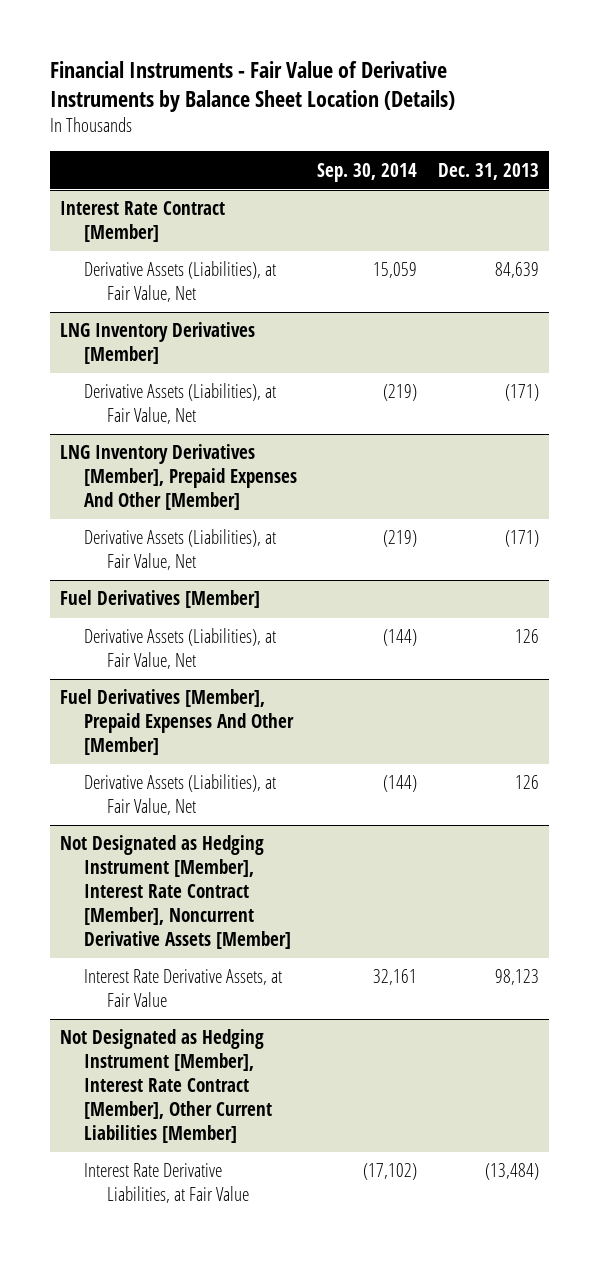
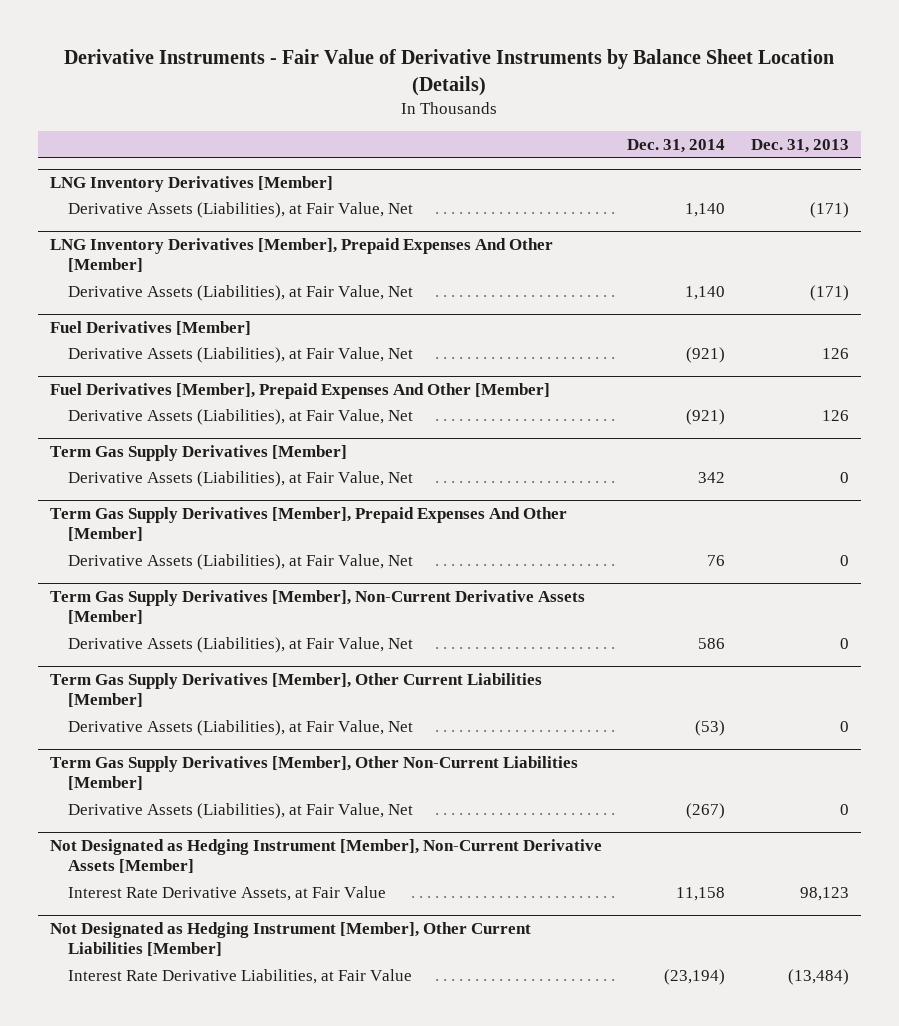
- Financial Instruments - Fair Value of Derivative Instruments by Balance Sheet Location (Details)
+ Derivative Instruments - Fair Value of Derivative Instruments by Balance Sheet Location (Details)
- | Sep. 30, 2014 | Dec. 31, 2013
+ | Dec. 31, 2014 | Dec. 31, 2013
- Interest Rate Contract [Member]
- Derivative Assets (Liabilities), at Fair Value, Net | 15,059 | 84,639
- Not Designated as Hedging Instrument [Member], Interest Rate Contract [Member], Noncurrent Derivative Assets [Member]
+ Term Gas Supply Derivatives [Member]
+ Derivative Assets (Liabilities), at Fair Value, Net | 342 | 0
+ Term Gas Supply Derivatives [Member], Prepaid Expenses And Other [Member]
+ Derivative Assets (Liabilities), at Fair Value, Net | 76 | 0
+ Term Gas Supply Derivatives [Member], Non-Current Derivative Assets [Member]
+ Derivative Assets (Liabilities), at Fair Value, Net | 586 | 0
+ Term Gas Supply Derivatives [Member], Other Current Liabilities [Member]
+ Derivative Assets (Liabilities), at Fair Value, Net | (53) | 0
+ Term Gas Supply Derivatives [Member], Other Non-Current Liabilities [Member]
+ Derivative Assets (Liabilities), at Fair Value, Net | (267) | 0
+ Not Designated as Hedging Instrument [Member], Non-Current Derivative Assets [Member]
- Not Designated as Hedging Instrument [Member], Interest Rate Contract [Member], Other Current Liabilities [Member]
+ Not Designated as Hedging Instrument [Member], Other Current Liabilities [Member]

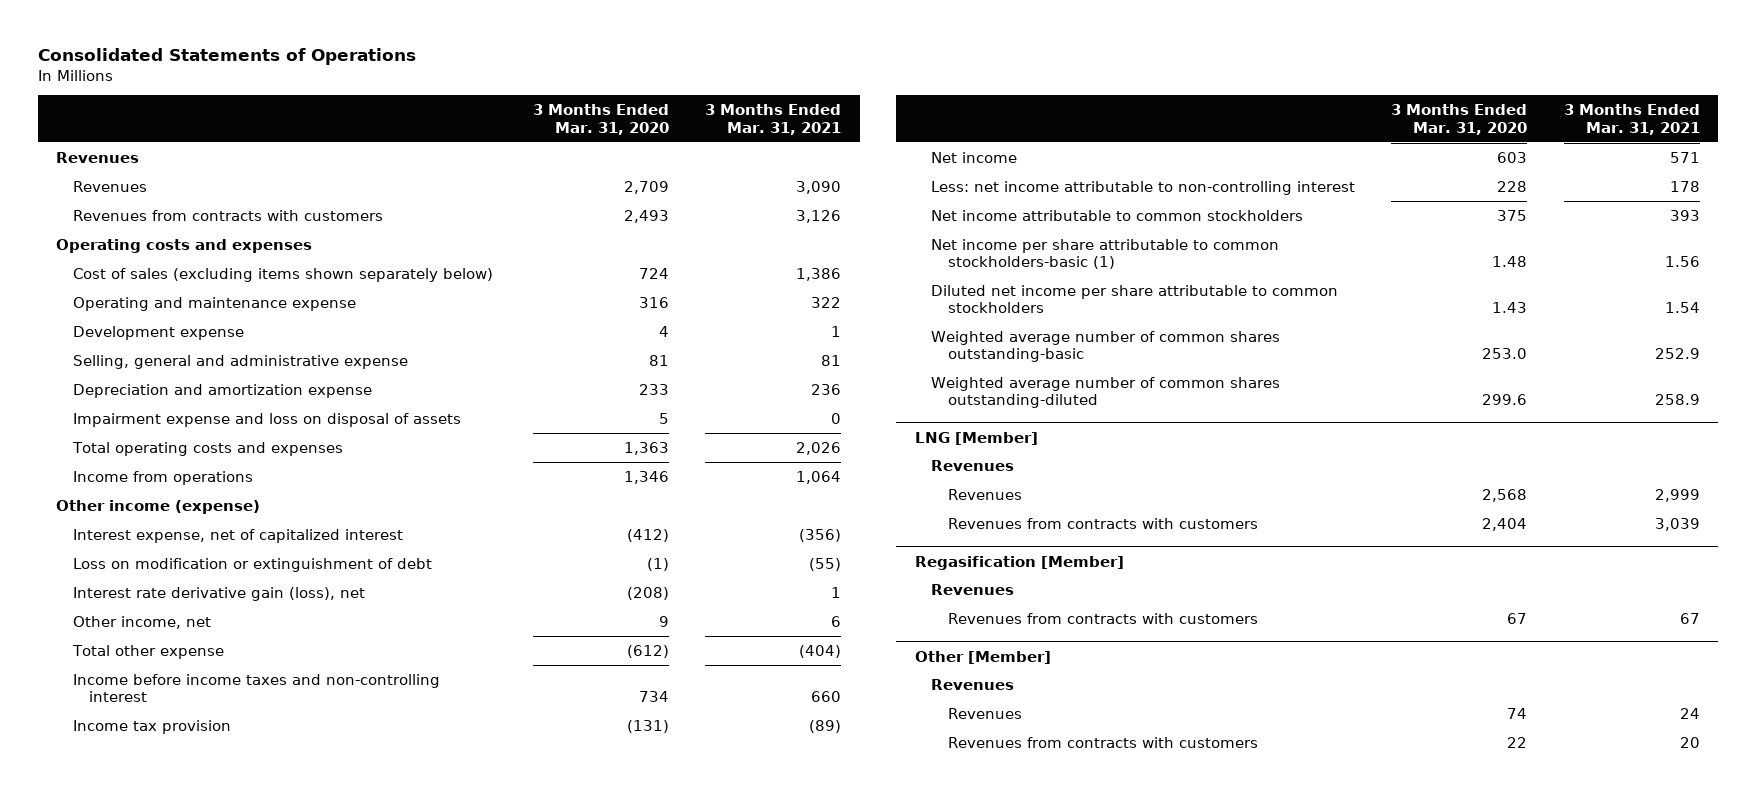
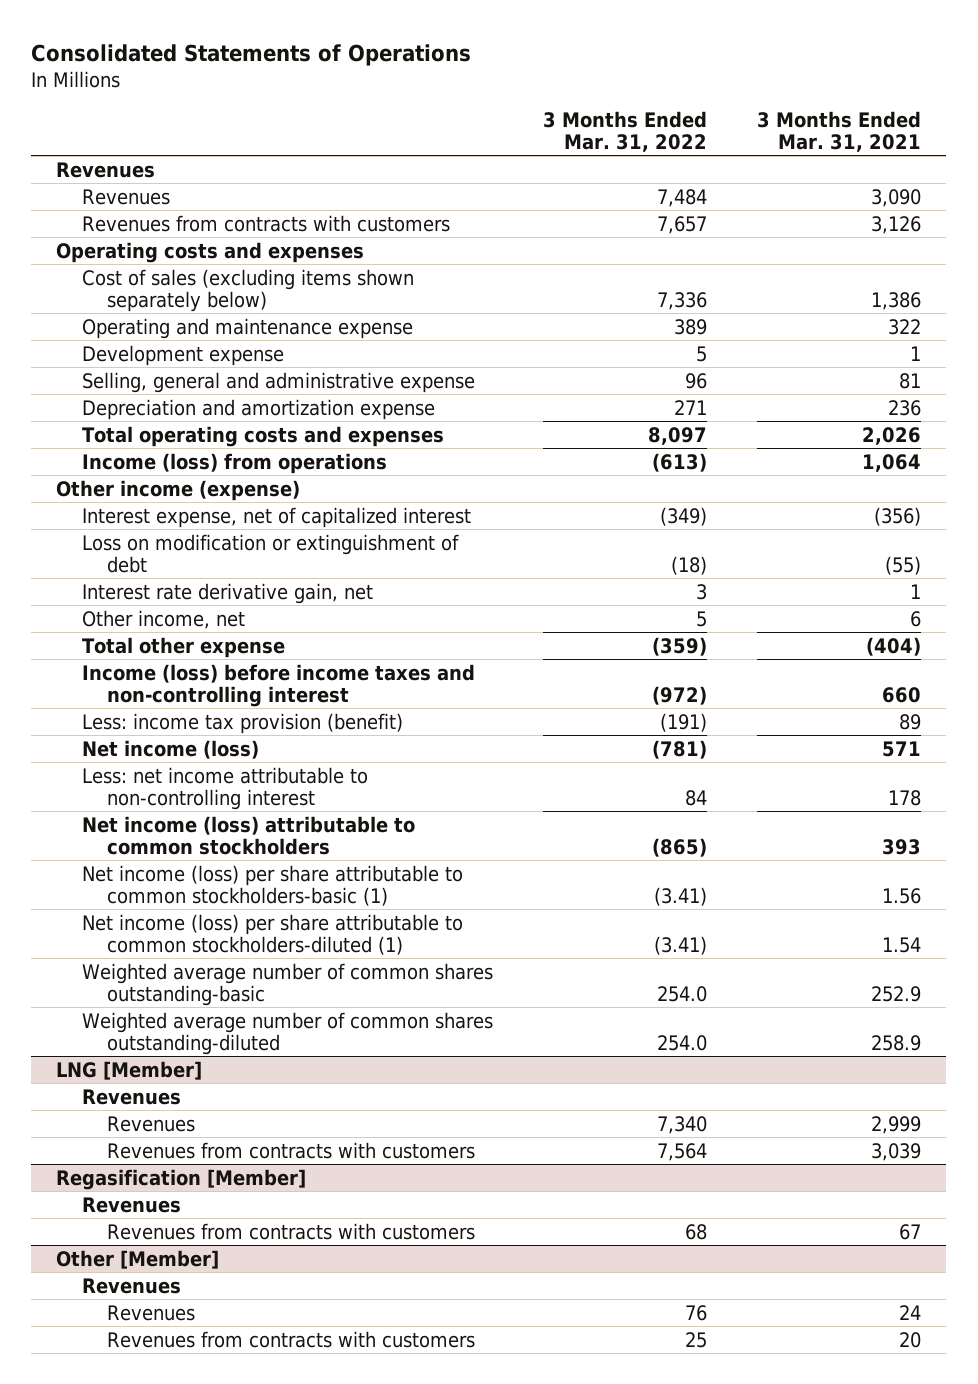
- | 3 Months Ended Mar. 31, 2020 | 3 Months Ended Mar. 31, 2021
+ | 3 Months Ended Mar. 31, 2022 | 3 Months Ended Mar. 31, 2021
- Impairment expense and loss on disposal of assets | 5 | 0
- Income from operations | 1,346 | 1,064
+ Income (loss) from operations | (613) | 1,064
- Interest rate derivative gain (loss), net | (208) | 1
+ Interest rate derivative gain, net | 3 | 1
- Income before income taxes and non-controlling interest | 734 | 660
- Income tax provision | (131) | (89)
- Net income | 603 | 571
+ Income (loss) before income taxes and non-controlling interest | (972) | 660
+ Less: income tax provision (benefit) | (191) | 89
+ Net income (loss) | (781) | 571
- Net income attributable to common stockholders | 375 | 393
- Net income per share attributable to common stockholders-basic (1) | 1.48 | 1.56
- Diluted net income per share attributable to common stockholders | 1.43 | 1.54
+ Net income (loss) attributable to common stockholders | (865) | 393
+ Net income (loss) per share attributable to common stockholders-basic (1) | (3.41) | 1.56
+ Net income (loss) per share attributable to common stockholders-diluted (1) | (3.41) | 1.54

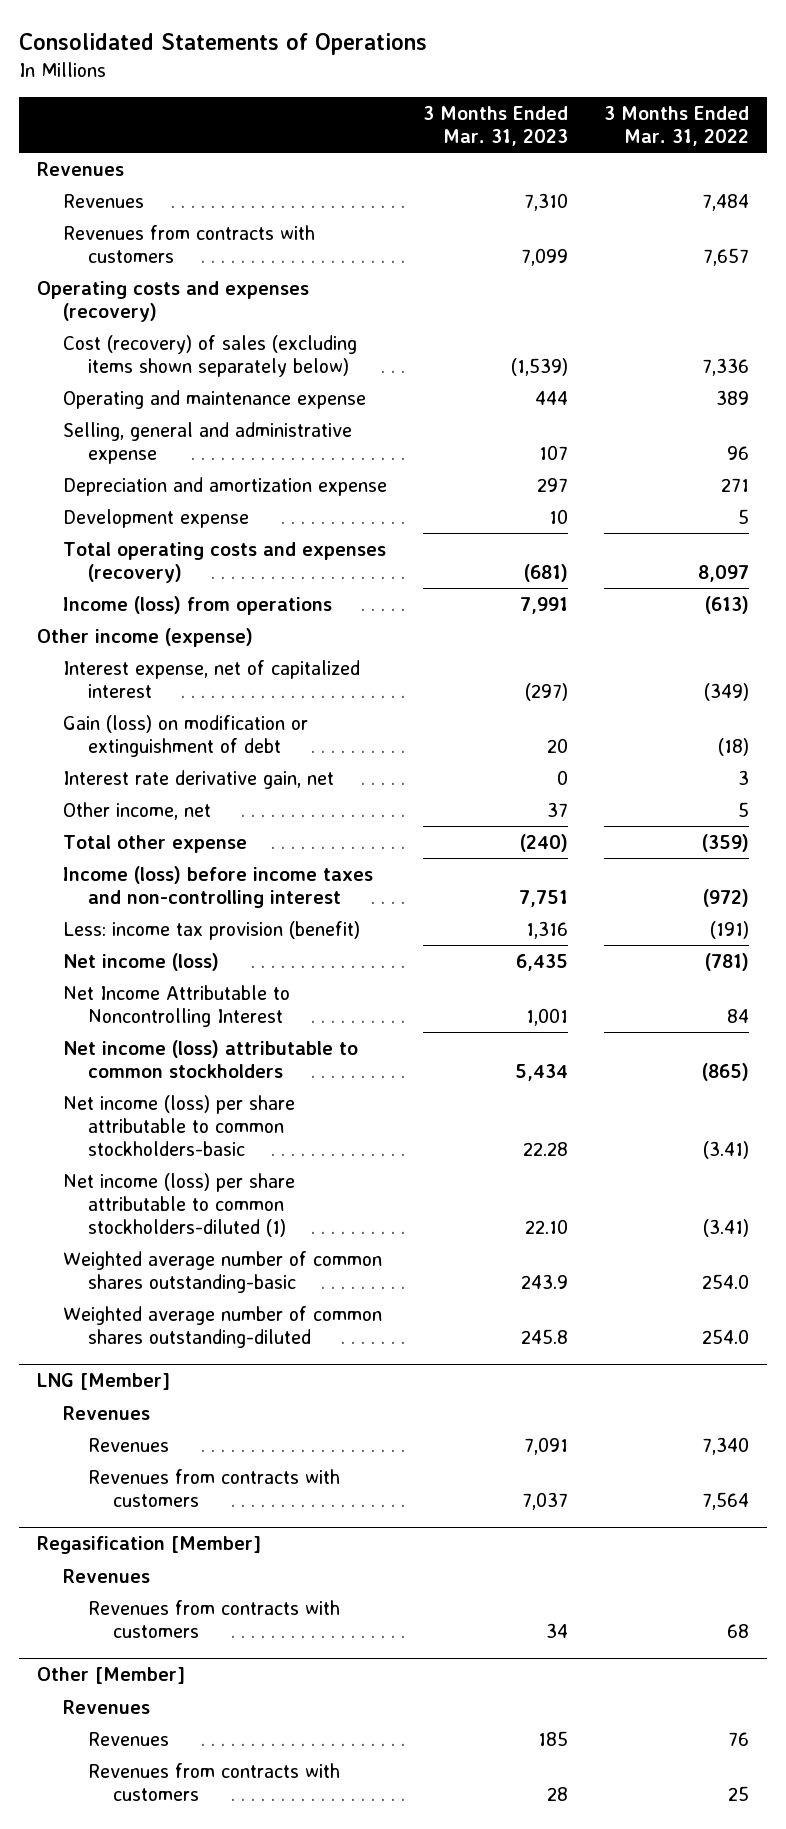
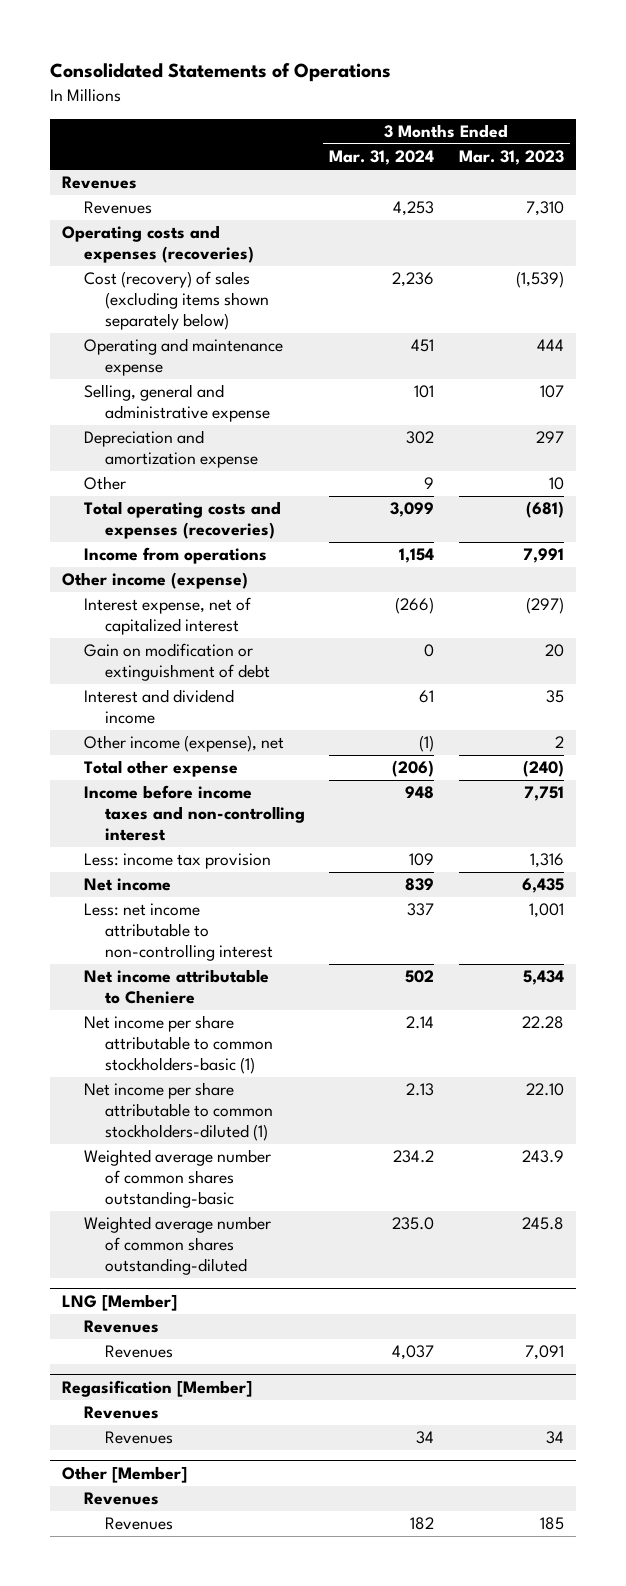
- | 3 Months Ended Mar. 31, 2023 | 3 Months Ended Mar. 31, 2022
+ | 3 Months Ended Mar. 31, 2024 | 3 Months Ended Mar. 31, 2023
- Revenues from contracts with customers | 7,099 | 7,657
- Operating costs and expenses (recovery)
+ Operating costs and expenses (recoveries)
- Development expense | 10 | 5
- Total operating costs and expenses (recovery) | (681) | 8,097
- Income (loss) from operations | 7,991 | (613)
+ Other | 9 | 10
+ Total operating costs and expenses (recoveries) | 3,099 | (681)
+ Income from operations | 1,154 | 7,991
- Gain (loss) on modification or extinguishment of debt | 20 | (18)
- Interest rate derivative gain, net | 0 | 3
- Other income, net | 37 | 5
+ Gain on modification or extinguishment of debt | 0 | 20
+ Interest and dividend income | 61 | 35
+ Other income (expense), net | (1) | 2
- Income (loss) before income taxes and non-controlling interest | 7,751 | (972)
- Less: income tax provision (benefit) | 1,316 | (191)
- Net income (loss) | 6,435 | (781)
- Net Income Attributable to Noncontrolling Interest | 1,001 | 84
- Net income (loss) attributable to common stockholders | 5,434 | (865)
- Net income (loss) per share attributable to common stockholders-basic | 22.28 | (3.41)
- Net income (loss) per share attributable to common stockholders-diluted (1) | 22.10 | (3.41)
+ Income before income taxes and non-controlling interest | 948 | 7,751
+ Less: income tax provision | 109 | 1,316
+ Net income | 839 | 6,435
+ Less: net income attributable to non-controlling interest | 337 | 1,001
+ Net income attributable to Cheniere | 502 | 5,434
+ Net income per share attributable to common stockholders-basic (1) | 2.14 | 22.28
+ Net income per share attributable to common stockholders-diluted (1) | 2.13 | 22.10
@ LNG [Member]
- Revenues from contracts with customers | 7,037 | 7,564
@ Regasification [Member]
- Revenues from contracts with customers | 34 | 68
+ Revenues | 34 | 34
@ Other [Member]
- Revenues from contracts with customers | 28 | 25

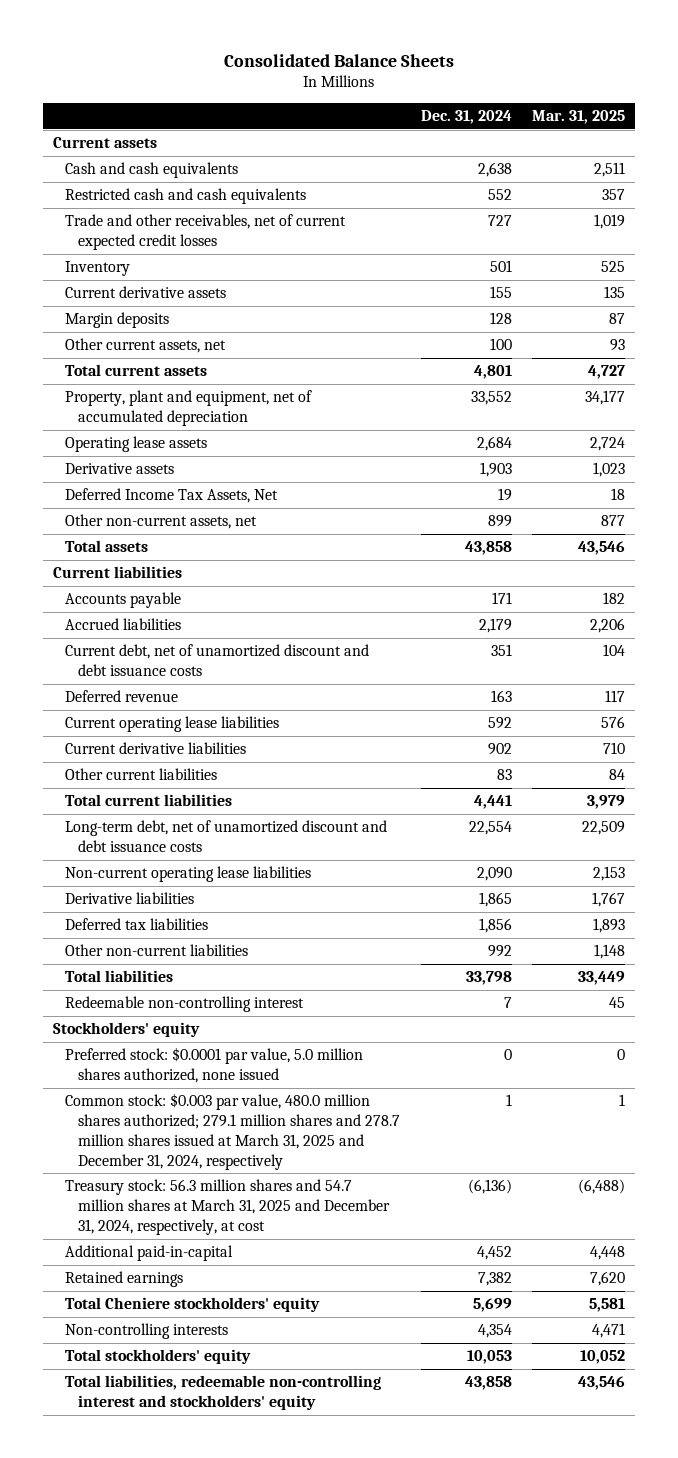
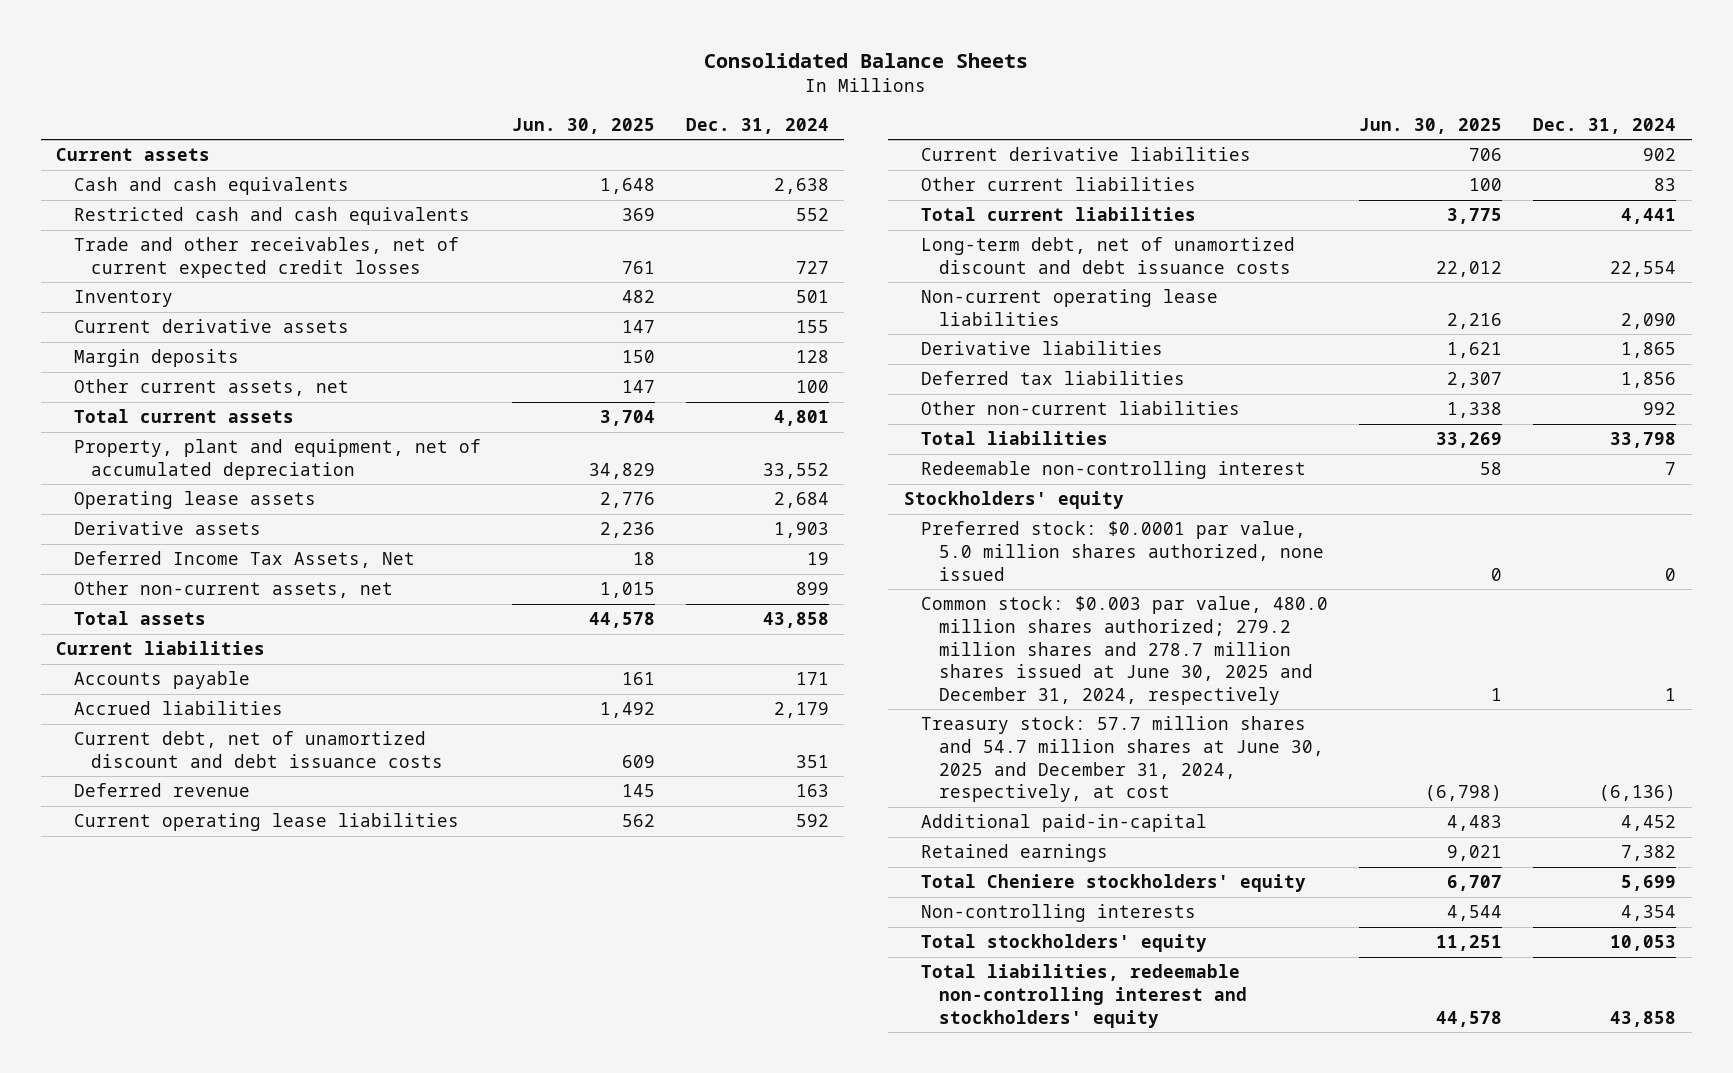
- | Dec. 31, 2024 | Mar. 31, 2025
+ | Jun. 30, 2025 | Dec. 31, 2024
- Common stock: $0.003 par value, 480.0 million shares authorized; 279.1 million shares and 278.7 million shares issued at March 31, 2025 and December 31, 2024, respectively | 1 | 1
- Treasury stock: 56.3 million shares and 54.7 million shares at March 31, 2025 and December 31, 2024, respectively, at cost | (6,136) | (6,488)
+ Common stock: $0.003 par value, 480.0 million shares authorized; 279.2 million shares and 278.7 million shares issued at June 30, 2025 and December 31, 2024, respectively | 1 | 1
+ Treasury stock: 57.7 million shares and 54.7 million shares at June 30, 2025 and December 31, 2024, respectively, at cost | (6,798) | (6,136)

